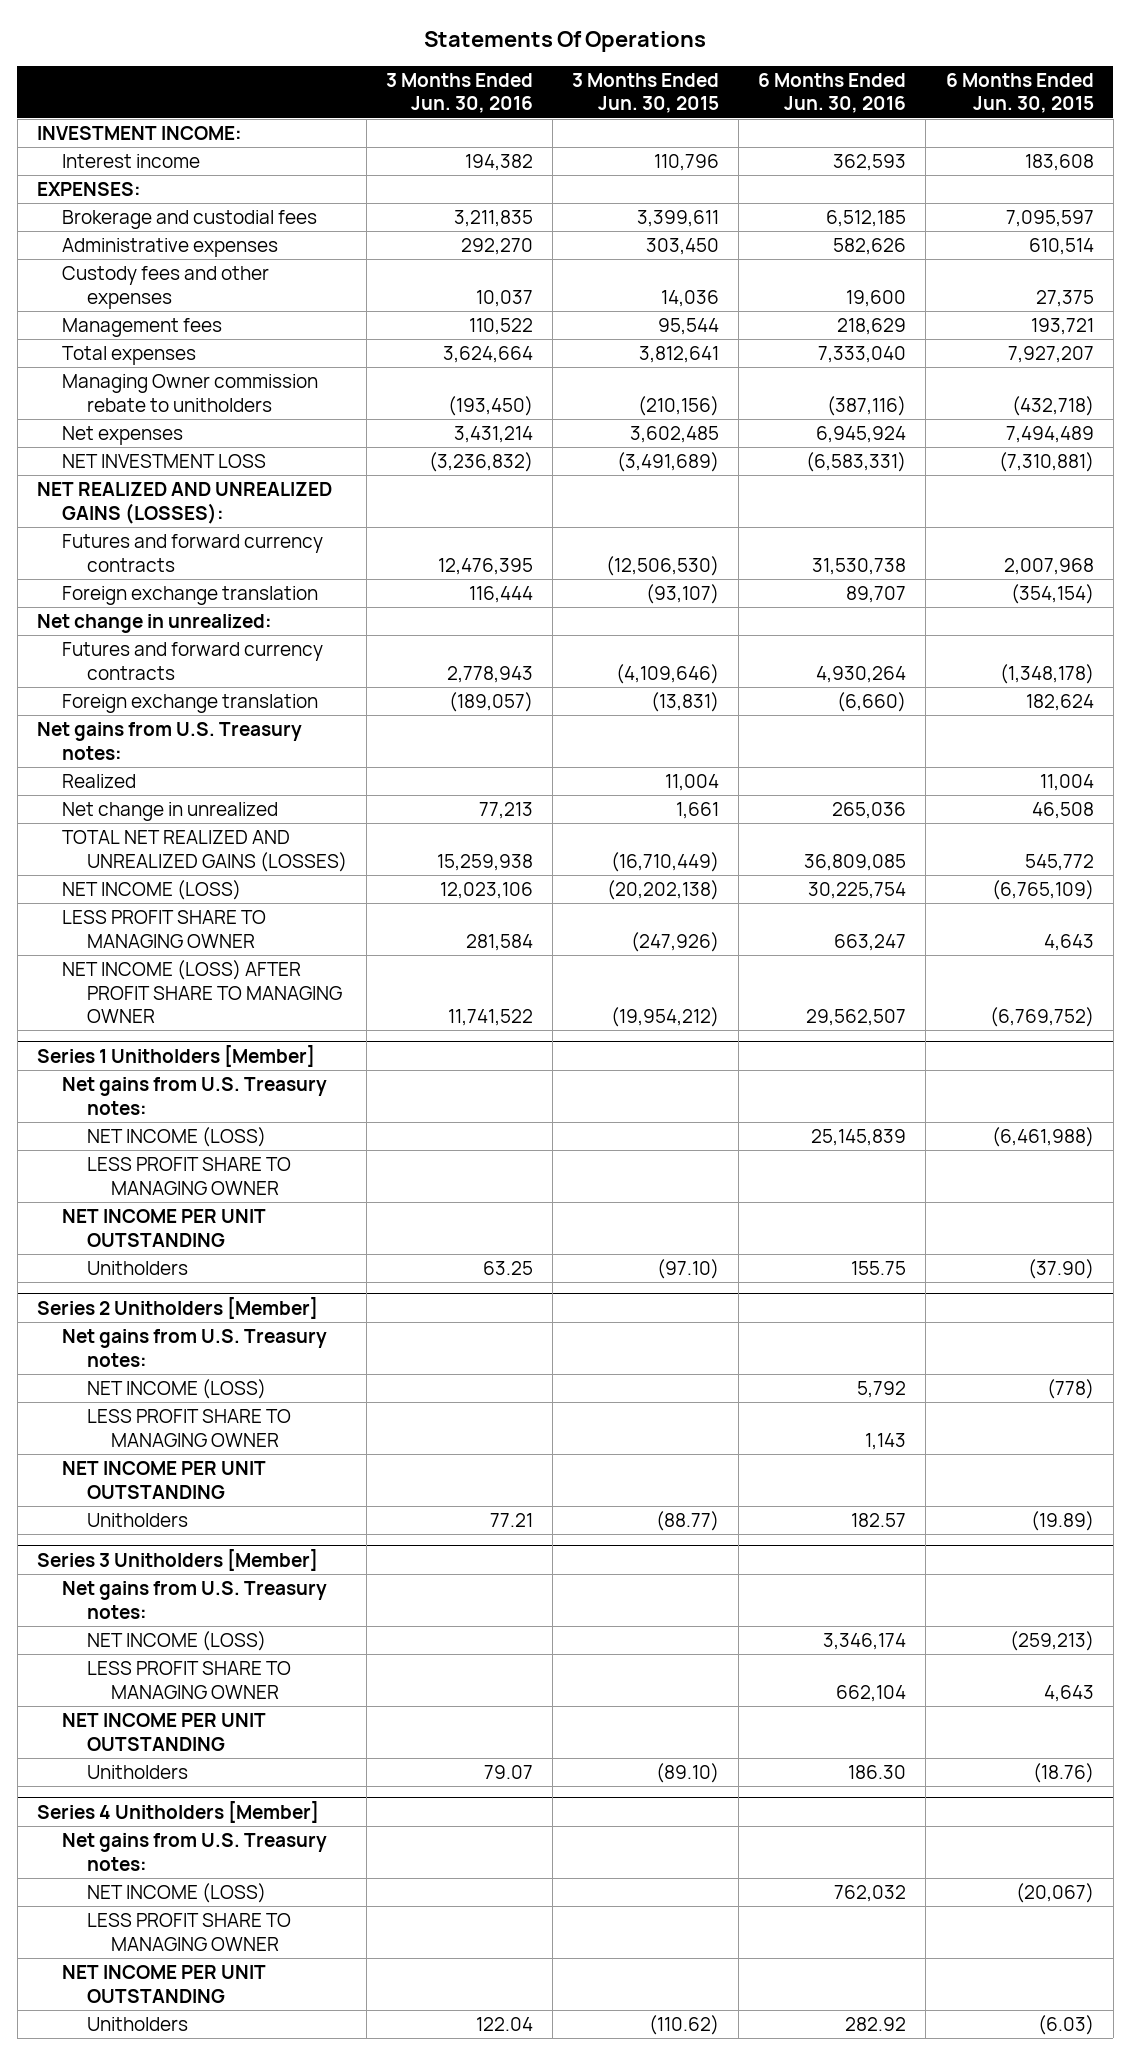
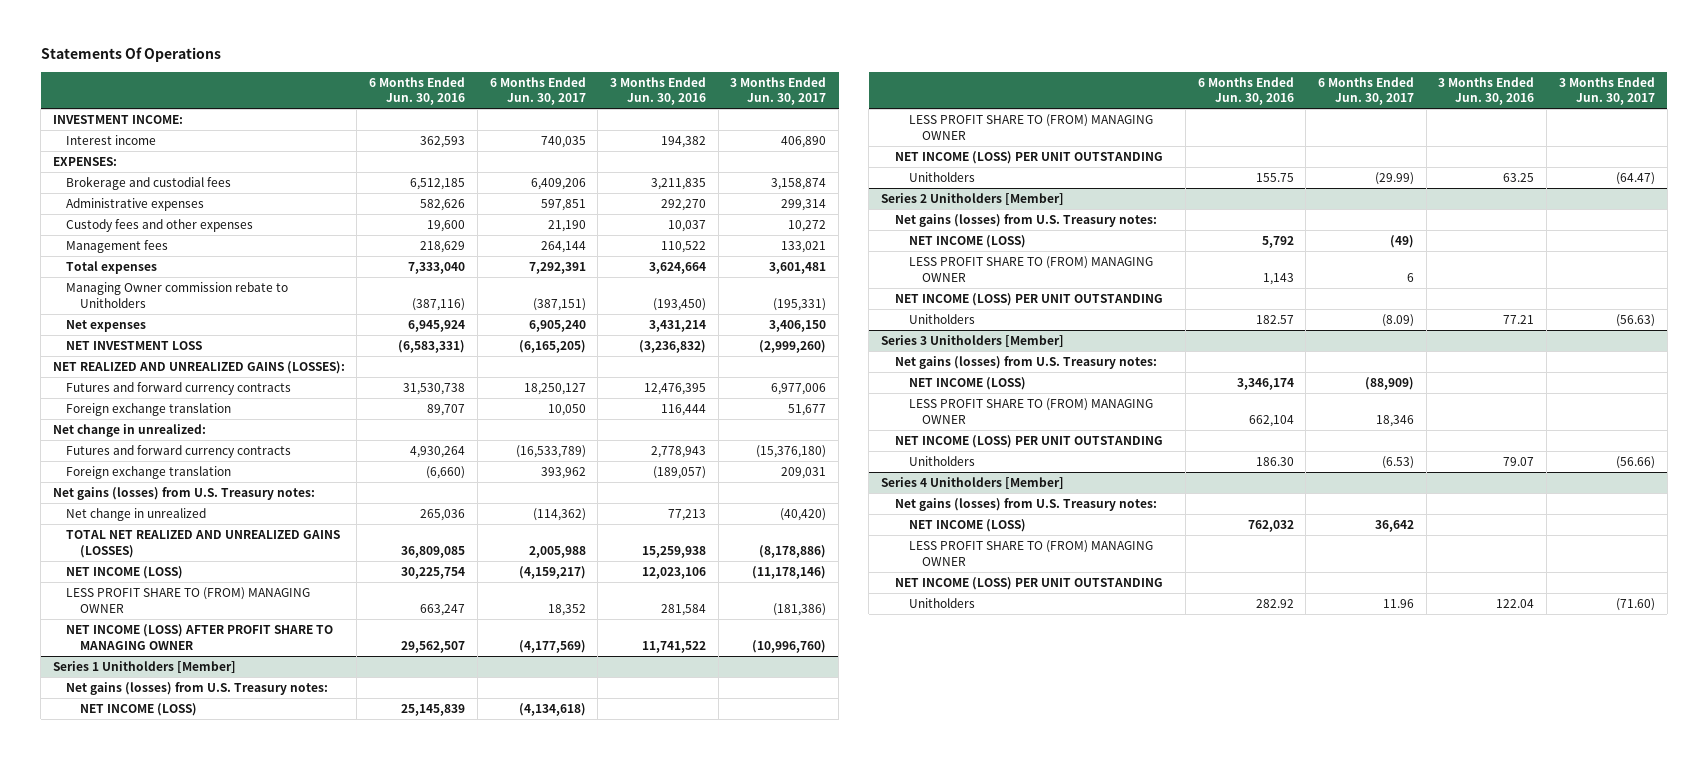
- | 3 Months Ended Jun. 30, 2016 | 3 Months Ended Jun. 30, 2015 | 6 Months Ended Jun. 30, 2016 | 6 Months Ended Jun. 30, 2015
+ | 6 Months Ended Jun. 30, 2016 | 6 Months Ended Jun. 30, 2017 | 3 Months Ended Jun. 30, 2016 | 3 Months Ended Jun. 30, 2017
- Managing Owner commission rebate to unitholders | (193,450) | (210,156) | (387,116) | (432,718)
+ Managing Owner commission rebate to Unitholders | (387,116) | (387,151) | (193,450) | (195,331)
- Net gains from U.S. Treasury notes:
- Realized | | 11,004 | | 11,004
+ Net gains (losses) from U.S. Treasury notes:
- LESS PROFIT SHARE TO MANAGING OWNER | 281,584 | (247,926) | 663,247 | 4,643
+ LESS PROFIT SHARE TO (FROM) MANAGING OWNER | 663,247 | 18,352 | 281,584 | (181,386)
@ Series 1 Unitholders [Member]
- Net gains from U.S. Treasury notes:
+ Net gains (losses) from U.S. Treasury notes:
- LESS PROFIT SHARE TO MANAGING OWNER
- NET INCOME PER UNIT OUTSTANDING
+ LESS PROFIT SHARE TO (FROM) MANAGING OWNER
+ NET INCOME (LOSS) PER UNIT OUTSTANDING
@ Series 2 Unitholders [Member]
- Net gains from U.S. Treasury notes:
+ Net gains (losses) from U.S. Treasury notes:
- LESS PROFIT SHARE TO MANAGING OWNER | | | 1,143 |
- NET INCOME PER UNIT OUTSTANDING
+ LESS PROFIT SHARE TO (FROM) MANAGING OWNER | 1,143 | 6 | |
+ NET INCOME (LOSS) PER UNIT OUTSTANDING
@ Series 3 Unitholders [Member]
- Net gains from U.S. Treasury notes:
+ Net gains (losses) from U.S. Treasury notes:
- LESS PROFIT SHARE TO MANAGING OWNER | | | 662,104 | 4,643
- NET INCOME PER UNIT OUTSTANDING
+ LESS PROFIT SHARE TO (FROM) MANAGING OWNER | 662,104 | 18,346 | |
+ NET INCOME (LOSS) PER UNIT OUTSTANDING
@ Series 4 Unitholders [Member]
- Net gains from U.S. Treasury notes:
+ Net gains (losses) from U.S. Treasury notes:
- LESS PROFIT SHARE TO MANAGING OWNER
- NET INCOME PER UNIT OUTSTANDING
+ LESS PROFIT SHARE TO (FROM) MANAGING OWNER
+ NET INCOME (LOSS) PER UNIT OUTSTANDING

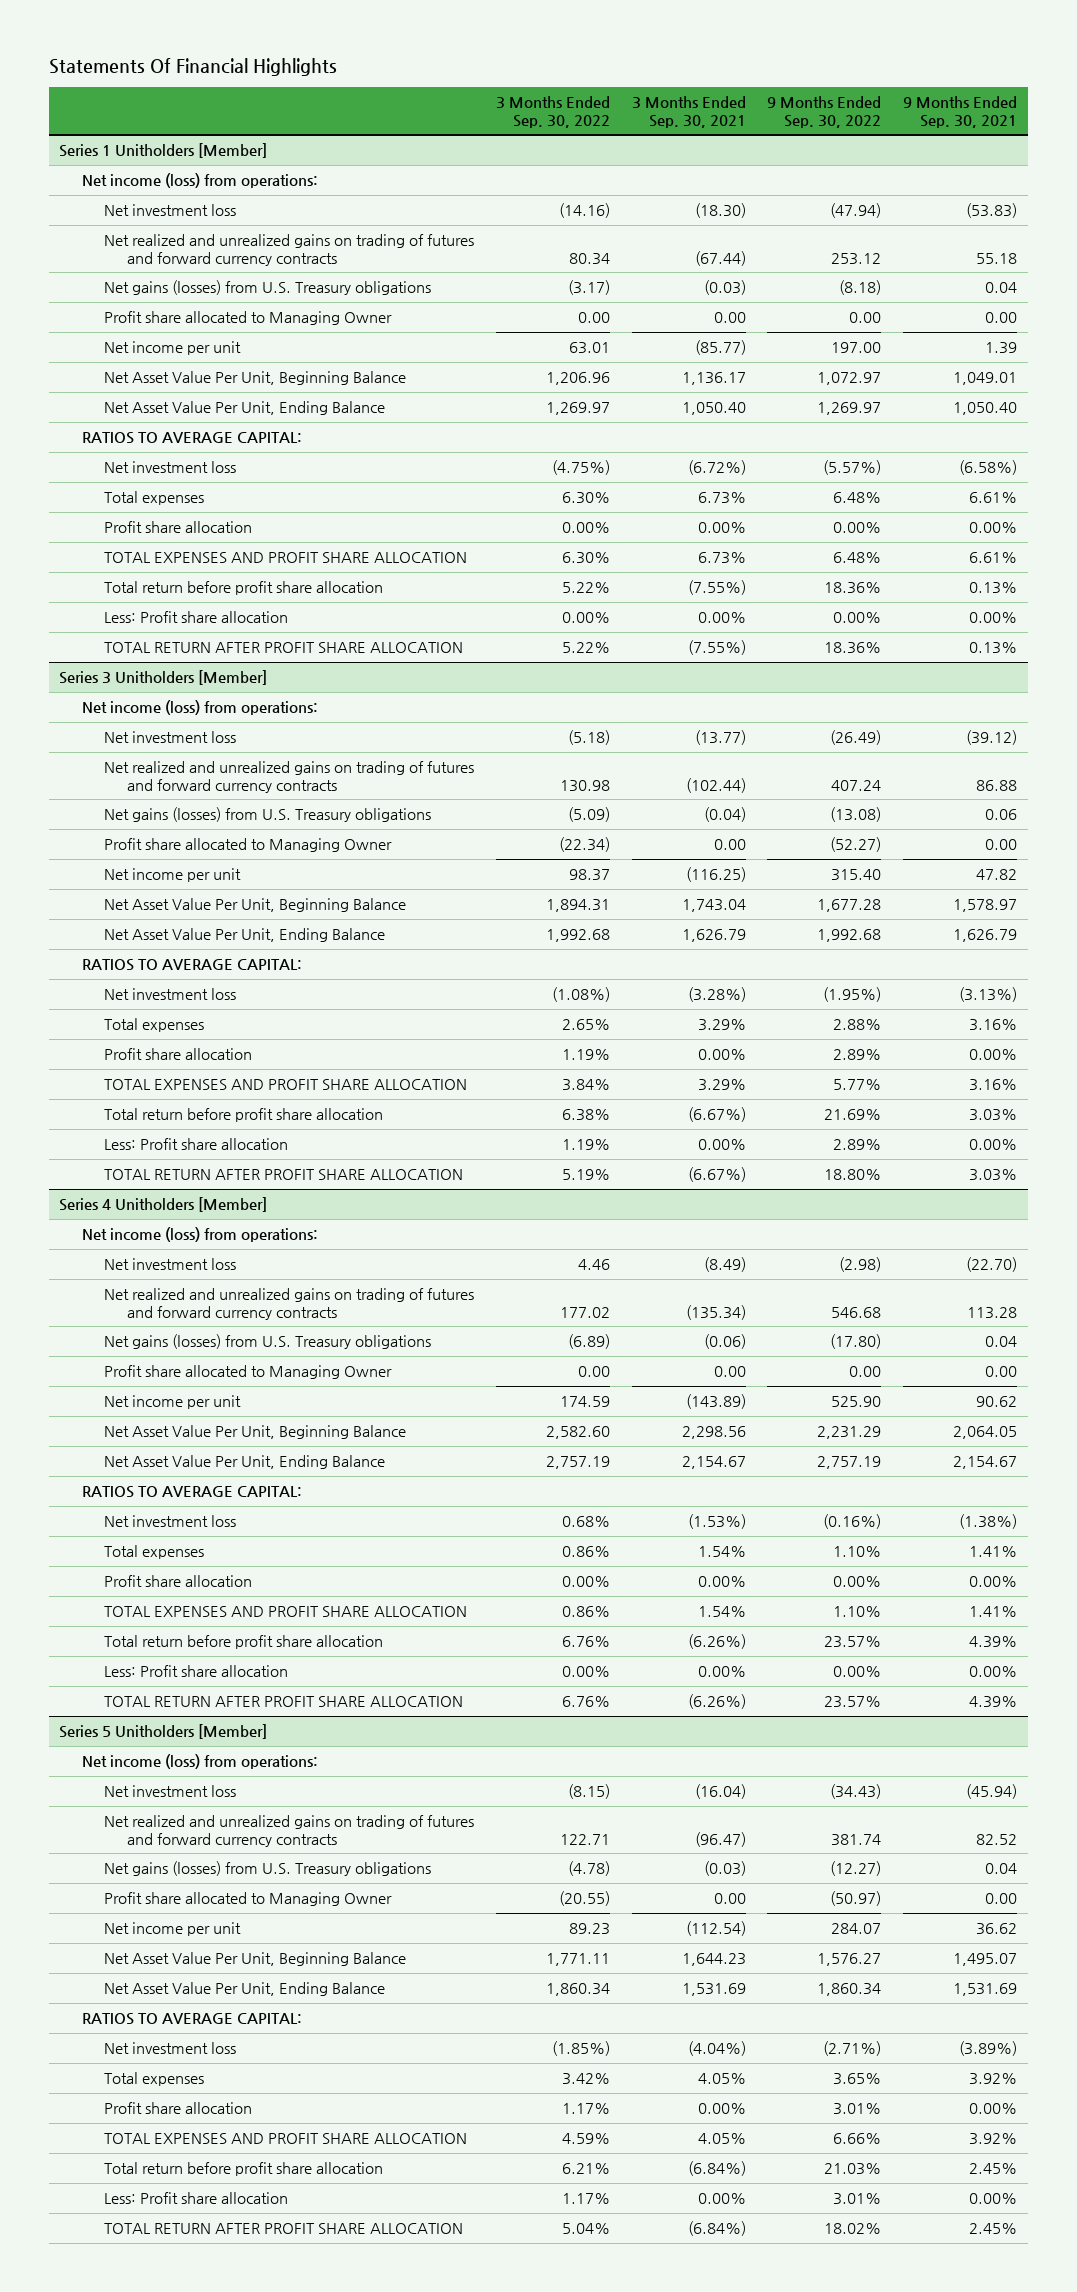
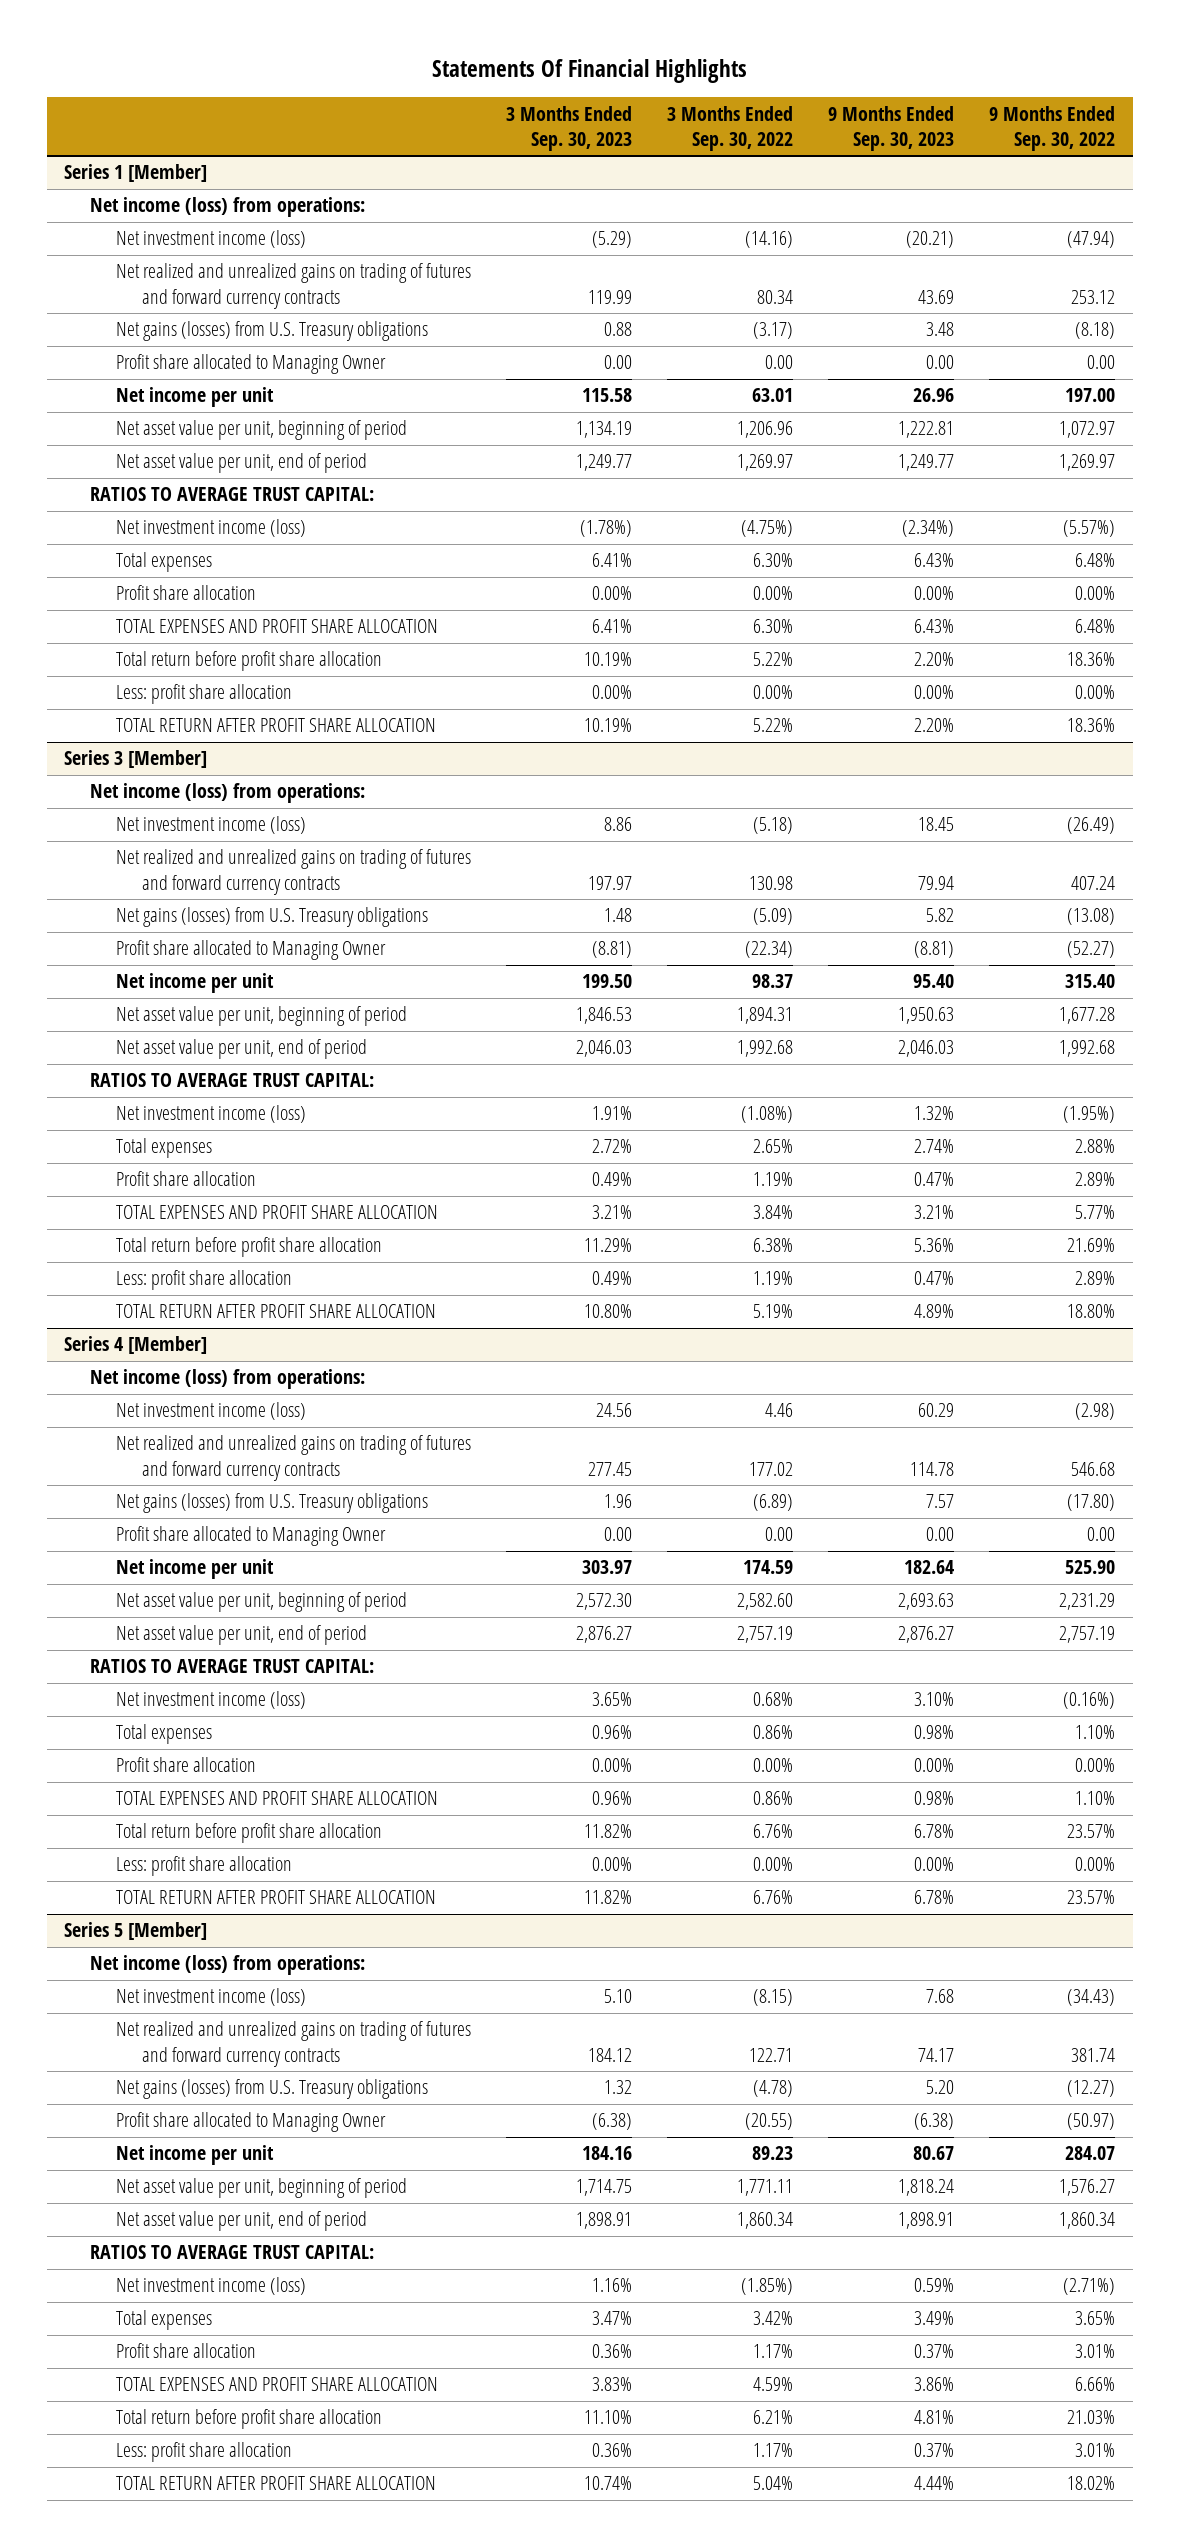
- | 3 Months Ended Sep. 30, 2022 | 3 Months Ended Sep. 30, 2021 | 9 Months Ended Sep. 30, 2022 | 9 Months Ended Sep. 30, 2021
+ | 3 Months Ended Sep. 30, 2023 | 3 Months Ended Sep. 30, 2022 | 9 Months Ended Sep. 30, 2023 | 9 Months Ended Sep. 30, 2022
- Series 1 Unitholders [Member]
+ Series 1 [Member]
- Net investment loss | (14.16) | (18.30) | (47.94) | (53.83)
+ Net investment income (loss) | (5.29) | (14.16) | (20.21) | (47.94)
- Net Asset Value Per Unit, Beginning Balance | 1,206.96 | 1,136.17 | 1,072.97 | 1,049.01
- Net Asset Value Per Unit, Ending Balance | 1,269.97 | 1,050.40 | 1,269.97 | 1,050.40
- RATIOS TO AVERAGE CAPITAL:
- Net investment loss | (4.75%) | (6.72%) | (5.57%) | (6.58%)
+ Net asset value per unit, beginning of period | 1,134.19 | 1,206.96 | 1,222.81 | 1,072.97
+ Net asset value per unit, end of period | 1,249.77 | 1,269.97 | 1,249.77 | 1,269.97
+ RATIOS TO AVERAGE TRUST CAPITAL:
+ Net investment income (loss) | (1.78%) | (4.75%) | (2.34%) | (5.57%)
- Less: Profit share allocation | 0.00% | 0.00% | 0.00% | 0.00%
+ Less: profit share allocation | 0.00% | 0.00% | 0.00% | 0.00%
- Series 3 Unitholders [Member]
+ Series 3 [Member]
- Net investment loss | (5.18) | (13.77) | (26.49) | (39.12)
+ Net investment income (loss) | 8.86 | (5.18) | 18.45 | (26.49)
- Net Asset Value Per Unit, Beginning Balance | 1,894.31 | 1,743.04 | 1,677.28 | 1,578.97
- Net Asset Value Per Unit, Ending Balance | 1,992.68 | 1,626.79 | 1,992.68 | 1,626.79
- RATIOS TO AVERAGE CAPITAL:
- Net investment loss | (1.08%) | (3.28%) | (1.95%) | (3.13%)
+ Net asset value per unit, beginning of period | 1,846.53 | 1,894.31 | 1,950.63 | 1,677.28
+ Net asset value per unit, end of period | 2,046.03 | 1,992.68 | 2,046.03 | 1,992.68
+ RATIOS TO AVERAGE TRUST CAPITAL:
+ Net investment income (loss) | 1.91% | (1.08%) | 1.32% | (1.95%)
- Less: Profit share allocation | 1.19% | 0.00% | 2.89% | 0.00%
+ Less: profit share allocation | 0.49% | 1.19% | 0.47% | 2.89%
- Series 4 Unitholders [Member]
+ Series 4 [Member]
- Net investment loss | 4.46 | (8.49) | (2.98) | (22.70)
+ Net investment income (loss) | 24.56 | 4.46 | 60.29 | (2.98)
- Net Asset Value Per Unit, Beginning Balance | 2,582.60 | 2,298.56 | 2,231.29 | 2,064.05
- Net Asset Value Per Unit, Ending Balance | 2,757.19 | 2,154.67 | 2,757.19 | 2,154.67
- RATIOS TO AVERAGE CAPITAL:
- Net investment loss | 0.68% | (1.53%) | (0.16%) | (1.38%)
+ Net asset value per unit, beginning of period | 2,572.30 | 2,582.60 | 2,693.63 | 2,231.29
+ Net asset value per unit, end of period | 2,876.27 | 2,757.19 | 2,876.27 | 2,757.19
+ RATIOS TO AVERAGE TRUST CAPITAL:
+ Net investment income (loss) | 3.65% | 0.68% | 3.10% | (0.16%)
- Less: Profit share allocation | 0.00% | 0.00% | 0.00% | 0.00%
+ Less: profit share allocation | 0.00% | 0.00% | 0.00% | 0.00%
- Series 5 Unitholders [Member]
+ Series 5 [Member]
- Net investment loss | (8.15) | (16.04) | (34.43) | (45.94)
+ Net investment income (loss) | 5.10 | (8.15) | 7.68 | (34.43)
- Net Asset Value Per Unit, Beginning Balance | 1,771.11 | 1,644.23 | 1,576.27 | 1,495.07
- Net Asset Value Per Unit, Ending Balance | 1,860.34 | 1,531.69 | 1,860.34 | 1,531.69
- RATIOS TO AVERAGE CAPITAL:
- Net investment loss | (1.85%) | (4.04%) | (2.71%) | (3.89%)
+ Net asset value per unit, beginning of period | 1,714.75 | 1,771.11 | 1,818.24 | 1,576.27
+ Net asset value per unit, end of period | 1,898.91 | 1,860.34 | 1,898.91 | 1,860.34
+ RATIOS TO AVERAGE TRUST CAPITAL:
+ Net investment income (loss) | 1.16% | (1.85%) | 0.59% | (2.71%)
- Less: Profit share allocation | 1.17% | 0.00% | 3.01% | 0.00%
+ Less: profit share allocation | 0.36% | 1.17% | 0.37% | 3.01%

